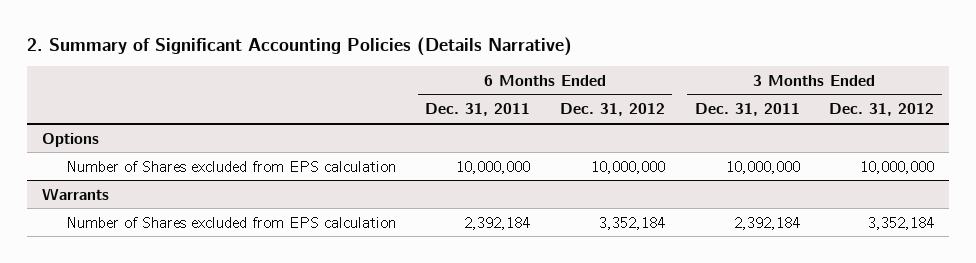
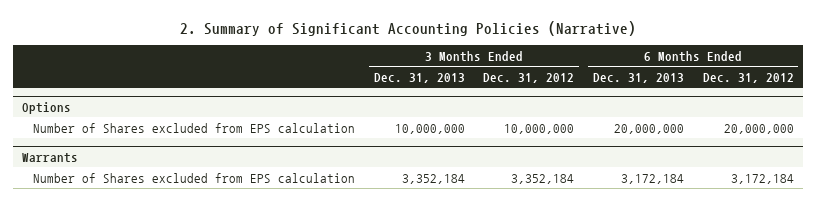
- 2. Summary of Significant Accounting Policies (Details Narrative)
+ 2. Summary of Significant Accounting Policies (Narrative)
- | 6 Months Ended Dec. 31, 2011 | 6 Months Ended Dec. 31, 2012 | 3 Months Ended Dec. 31, 2011 | 3 Months Ended Dec. 31, 2012
+ | 3 Months Ended Dec. 31, 2013 | 3 Months Ended Dec. 31, 2012 | 6 Months Ended Dec. 31, 2013 | 6 Months Ended Dec. 31, 2012
@ Options
- Number of Shares excluded from EPS calculation | 10,000,000 | 10,000,000 | 10,000,000 | 10,000,000
+ Number of Shares excluded from EPS calculation | 10,000,000 | 10,000,000 | 20,000,000 | 20,000,000
@ Warrants
- Number of Shares excluded from EPS calculation | 2,392,184 | 3,352,184 | 2,392,184 | 3,352,184
+ Number of Shares excluded from EPS calculation | 3,352,184 | 3,352,184 | 3,172,184 | 3,172,184

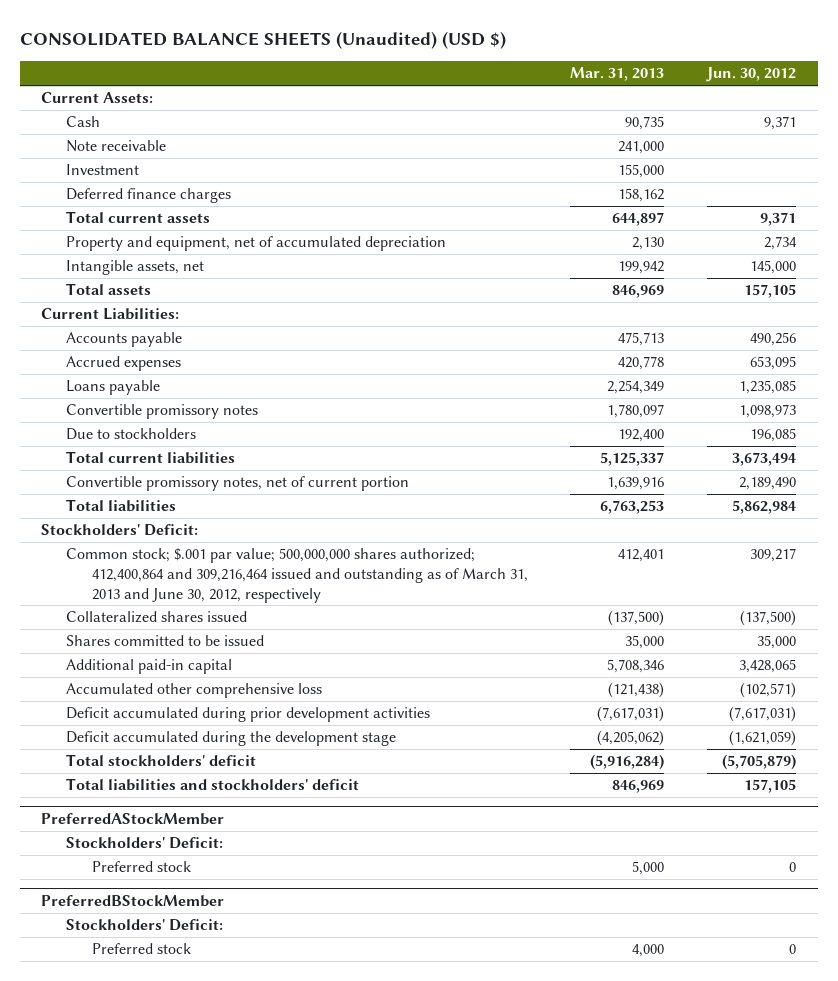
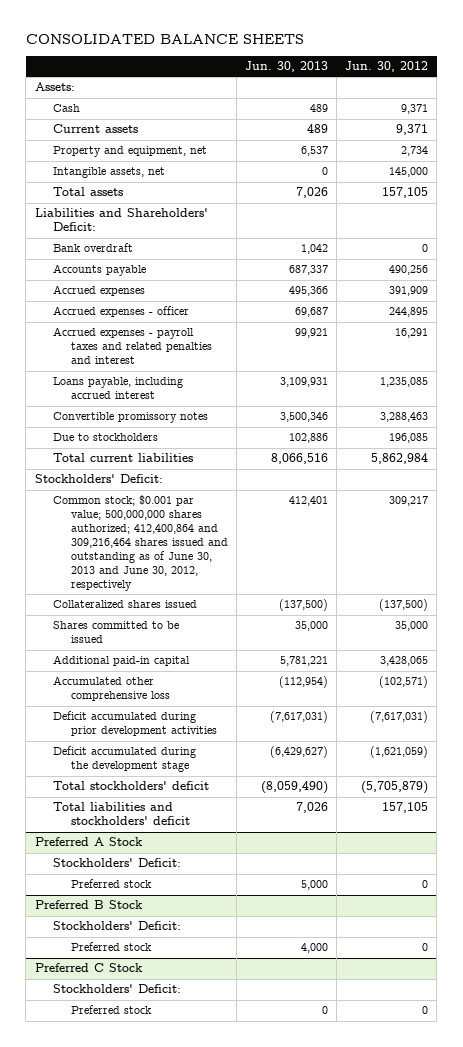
- CONSOLIDATED BALANCE SHEETS (Unaudited) (USD $)
+ CONSOLIDATED BALANCE SHEETS
- | Mar. 31, 2013 | Jun. 30, 2012
+ | Jun. 30, 2013 | Jun. 30, 2012
- Current Assets:
+ Assets:
- Note receivable | 241,000 |
- Investment | 155,000 |
- Deferred finance charges | 158,162 |
- Total current assets | 644,897 | 9,371
- Property and equipment, net of accumulated depreciation | 2,130 | 2,734
+ Current assets | 489 | 9,371
+ Property and equipment, net | 6,537 | 2,734
- Current Liabilities:
+ Liabilities and Shareholders' Deficit:
+ Bank overdraft | 1,042 | 0
- Accrued expenses | 420,778 | 653,095
- Loans payable | 2,254,349 | 1,235,085
- Convertible promissory notes | 1,780,097 | 1,098,973
+ Accrued expenses | 495,366 | 391,909
+ Accrued expenses - officer | 69,687 | 244,895
+ Accrued expenses - payroll taxes and related penalties and interest | 99,921 | 16,291
+ Loans payable, including accrued interest | 3,109,931 | 1,235,085
+ Convertible promissory notes | 3,500,346 | 3,288,463
- Total current liabilities | 5,125,337 | 3,673,494
- Convertible promissory notes, net of current portion | 1,639,916 | 2,189,490
- Total liabilities | 6,763,253 | 5,862,984
+ Total current liabilities | 8,066,516 | 5,862,984
- Common stock; $.001 par value; 500,000,000 shares authorized; 412,400,864 and 309,216,464 issued and outstanding as of March 31, 2013 and June 30, 2012, respectively | 412,401 | 309,217
+ Common stock; $0.001 par value; 500,000,000 shares authorized; 412,400,864 and 309,216,464 shares issued and outstanding as of June 30, 2013 and June 30, 2012, respectively | 412,401 | 309,217
- PreferredAStockMember
+ Preferred A Stock
- PreferredBStockMember
+ Preferred B Stock
+ Preferred C Stock
+ Stockholders' Deficit:
+ Preferred stock | 0 | 0

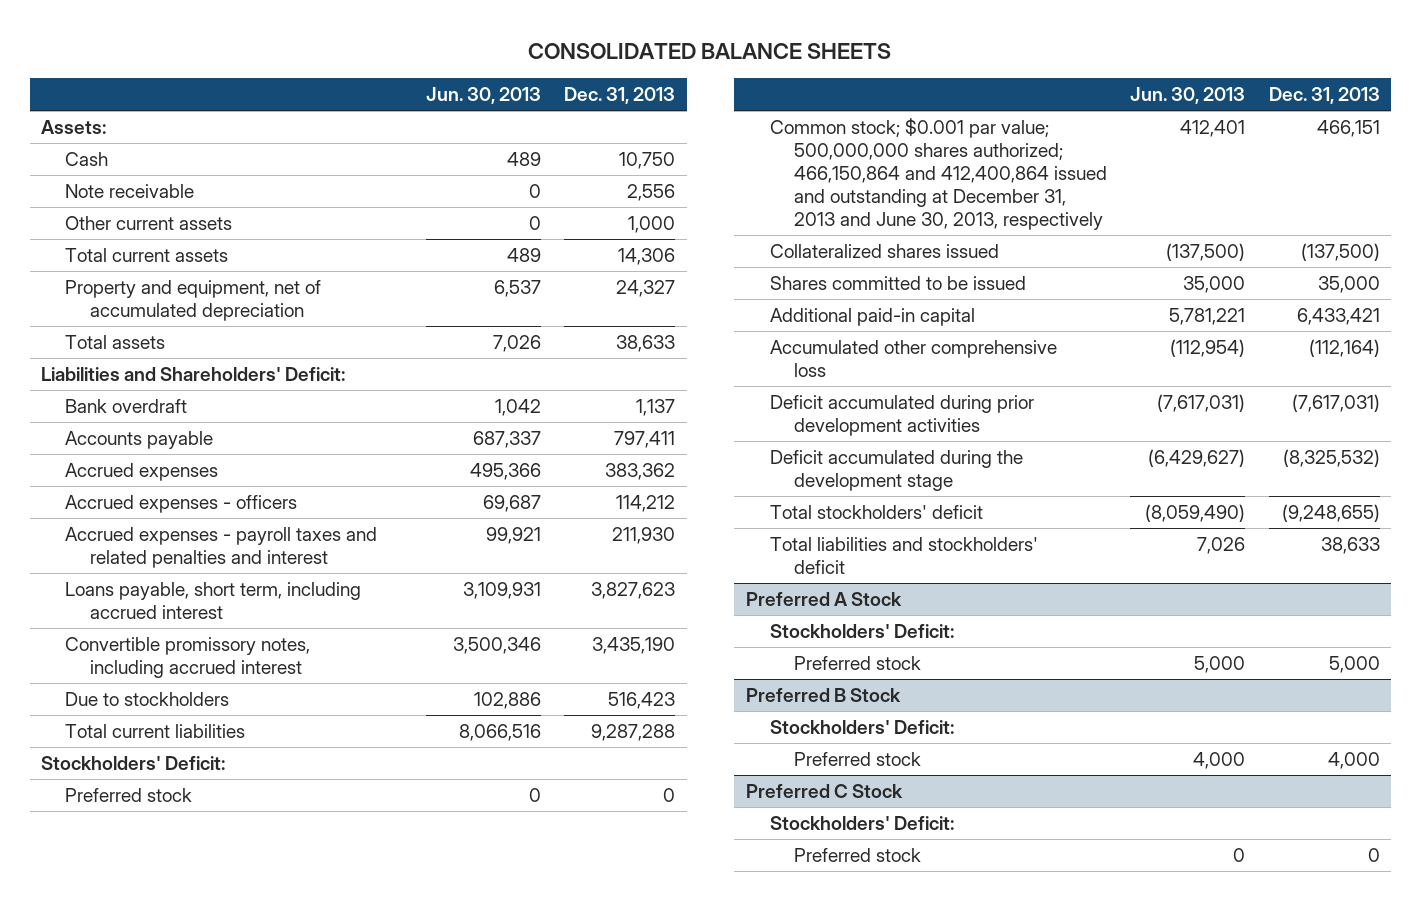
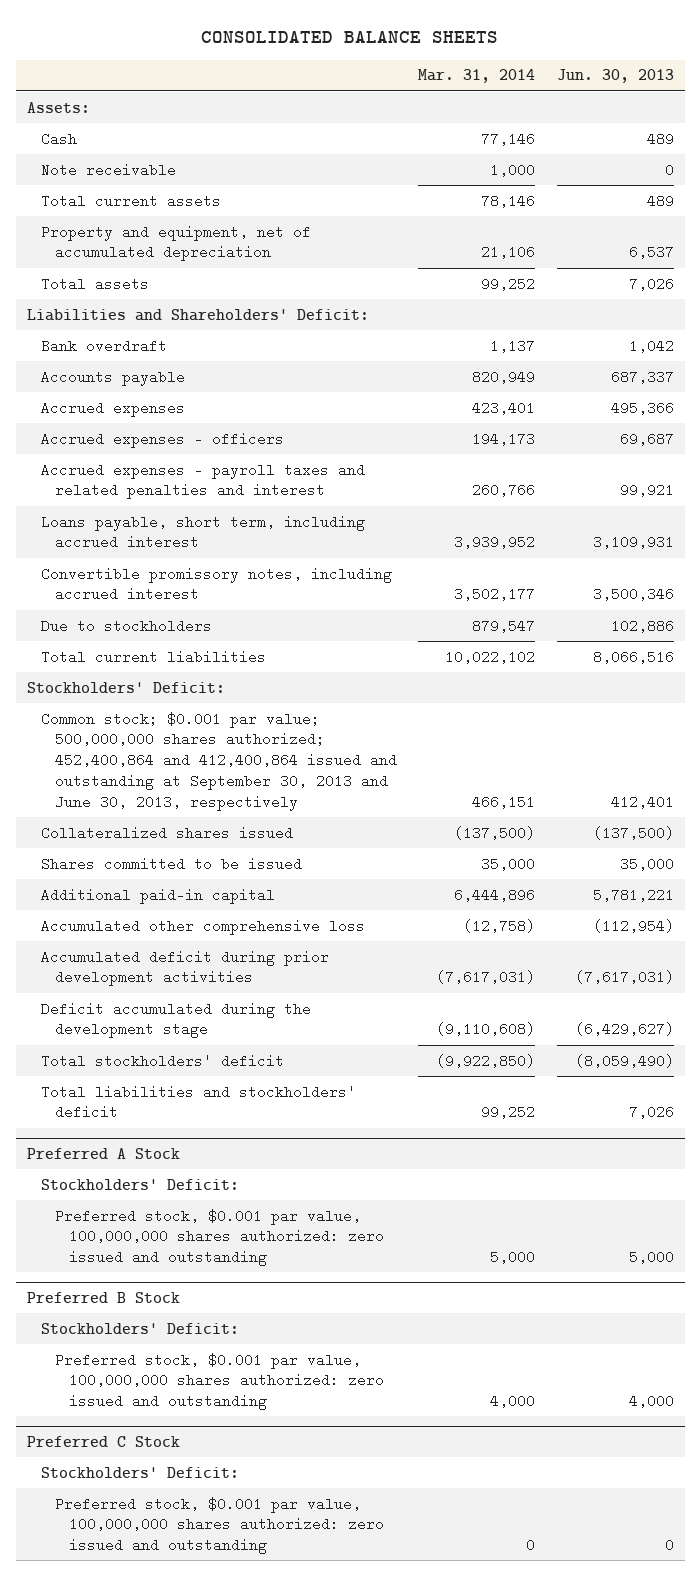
- | Jun. 30, 2013 | Dec. 31, 2013
+ | Mar. 31, 2014 | Jun. 30, 2013
- Other current assets | 0 | 1,000
- Preferred stock | 0 | 0
- Common stock; $0.001 par value; 500,000,000 shares authorized; 466,150,864 and 412,400,864 issued and outstanding at December 31, 2013 and June 30, 2013, respectively | 412,401 | 466,151
+ Common stock; $0.001 par value; 500,000,000 shares authorized; 452,400,864 and 412,400,864 issued and outstanding at September 30, 2013 and June 30, 2013, respectively | 466,151 | 412,401
- Deficit accumulated during prior development activities | (7,617,031) | (7,617,031)
+ Accumulated deficit during prior development activities | (7,617,031) | (7,617,031)
@ Preferred A Stock
- Preferred stock | 5,000 | 5,000
+ Preferred stock, $0.001 par value, 100,000,000 shares authorized: zero issued and outstanding | 5,000 | 5,000
@ Preferred B Stock
- Preferred stock | 4,000 | 4,000
+ Preferred stock, $0.001 par value, 100,000,000 shares authorized: zero issued and outstanding | 4,000 | 4,000
@ Preferred C Stock
- Preferred stock | 0 | 0
+ Preferred stock, $0.001 par value, 100,000,000 shares authorized: zero issued and outstanding | 0 | 0

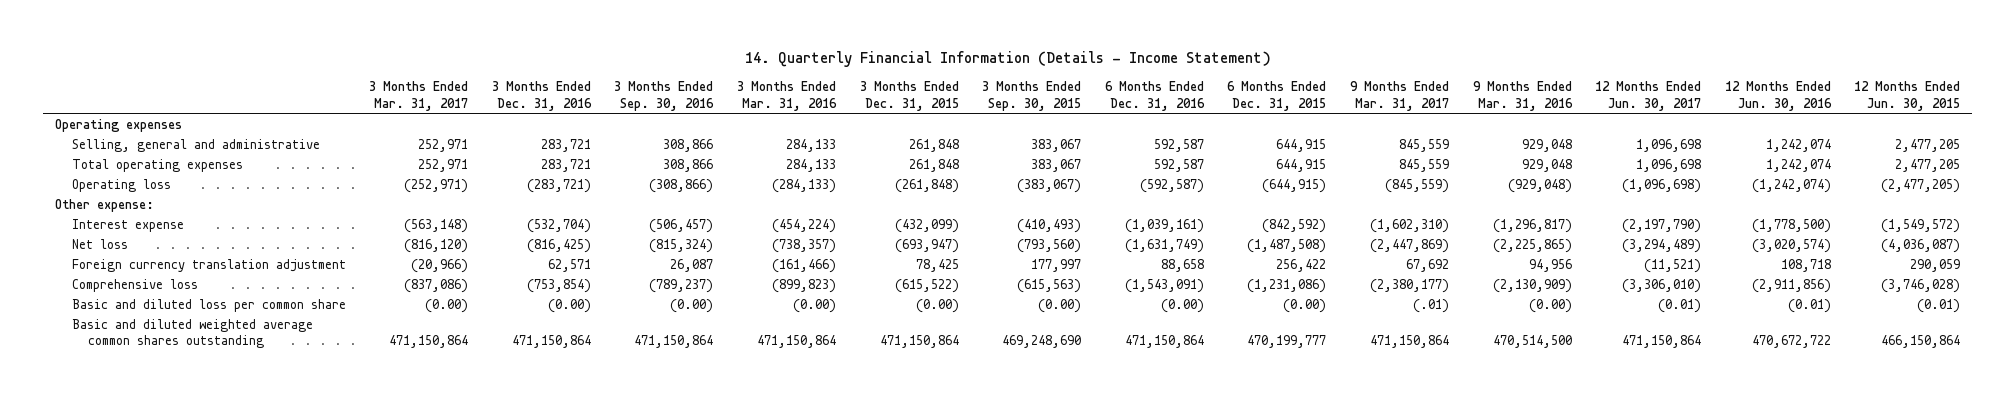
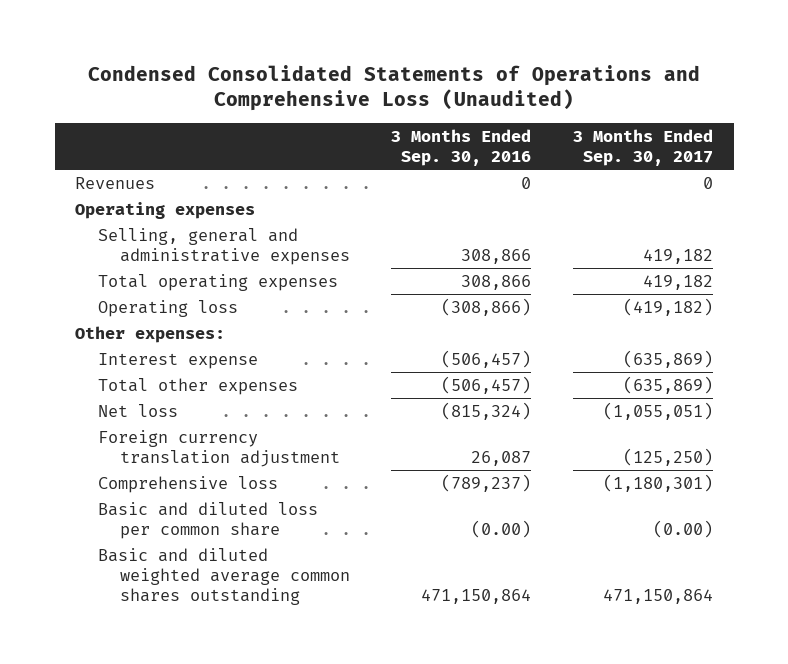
- 14. Quarterly Financial Information (Details - Income Statement)
+ Condensed Consolidated Statements of Operations and Comprehensive Loss (Unaudited)
- | 3 Months Ended Mar. 31, 2017 | 3 Months Ended Dec. 31, 2016 | 3 Months Ended Sep. 30, 2016 | 3 Months Ended Mar. 31, 2016 | 3 Months Ended Dec. 31, 2015 | 3 Months Ended Sep. 30, 2015 | 6 Months Ended Dec. 31, 2016 | 6 Months Ended Dec. 31, 2015 | 9 Months Ended Mar. 31, 2017 | 9 Months Ended Mar. 31, 2016 | 12 Months Ended Jun. 30, 2017 | 12 Months Ended Jun. 30, 2016 | 12 Months Ended Jun. 30, 2015
+ | 3 Months Ended Sep. 30, 2016 | 3 Months Ended Sep. 30, 2017
+ Revenues | 0 | 0
- Selling, general and administrative | 252,971 | 283,721 | 308,866 | 284,133 | 261,848 | 383,067 | 592,587 | 644,915 | 845,559 | 929,048 | 1,096,698 | 1,242,074 | 2,477,205
+ Selling, general and administrative expenses | 308,866 | 419,182
- Other expense:
+ Other expenses:
+ Total other expenses | (506,457) | (635,869)

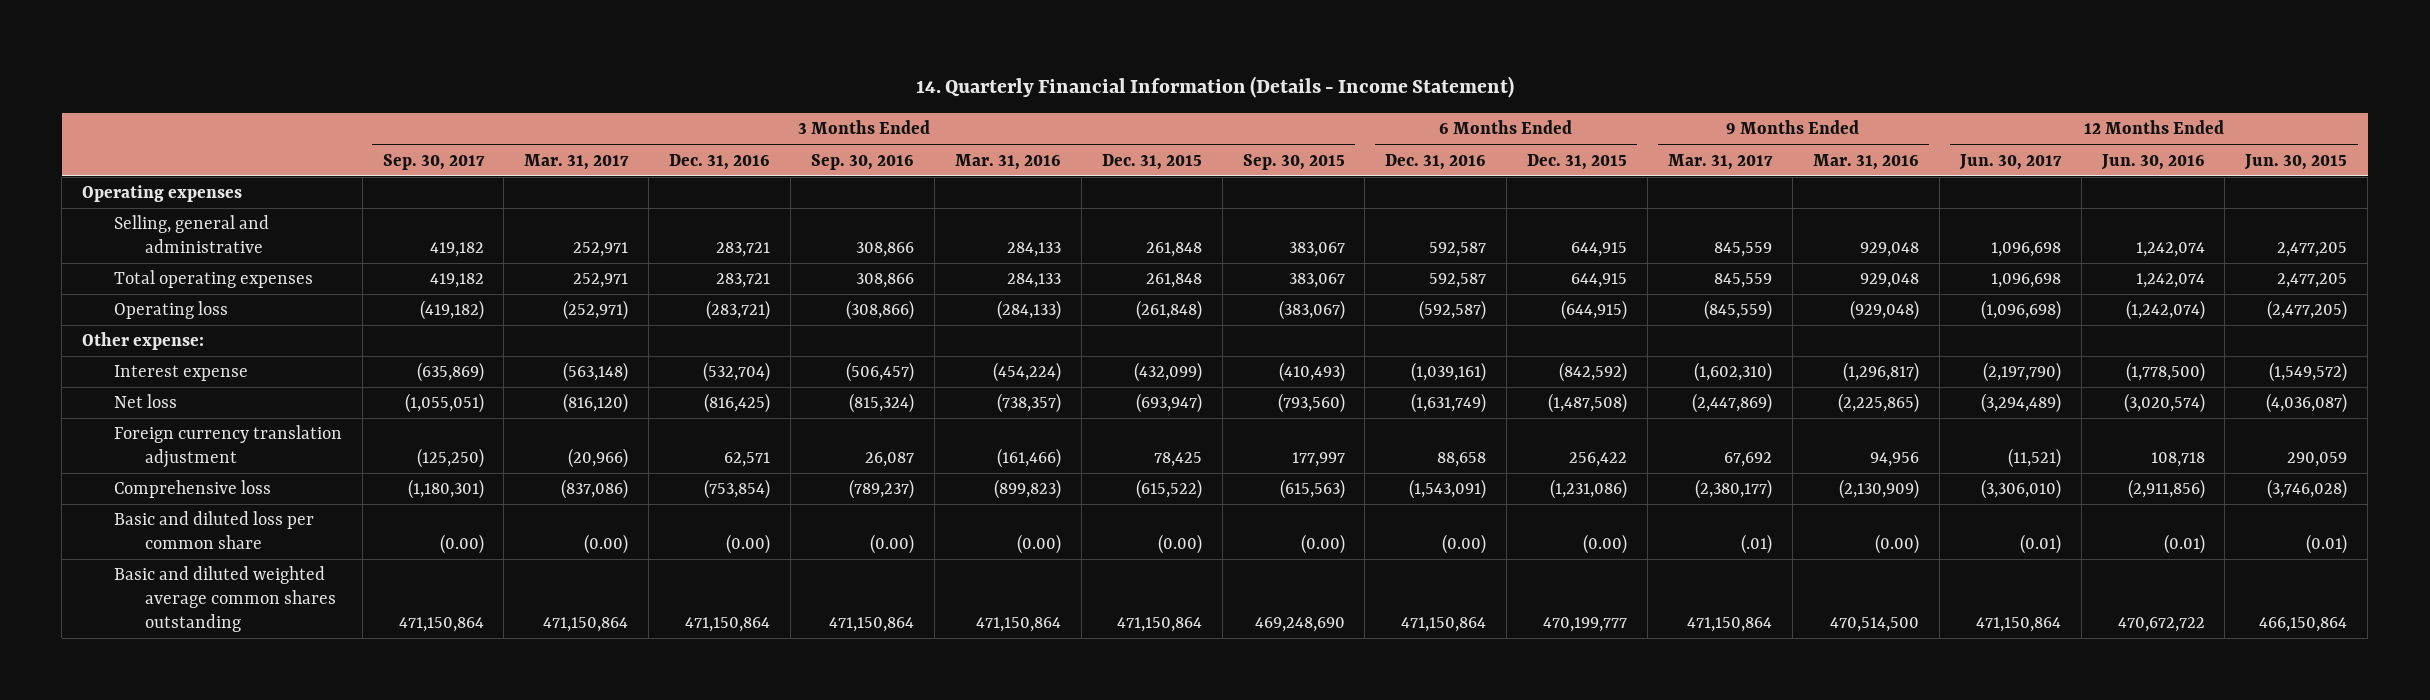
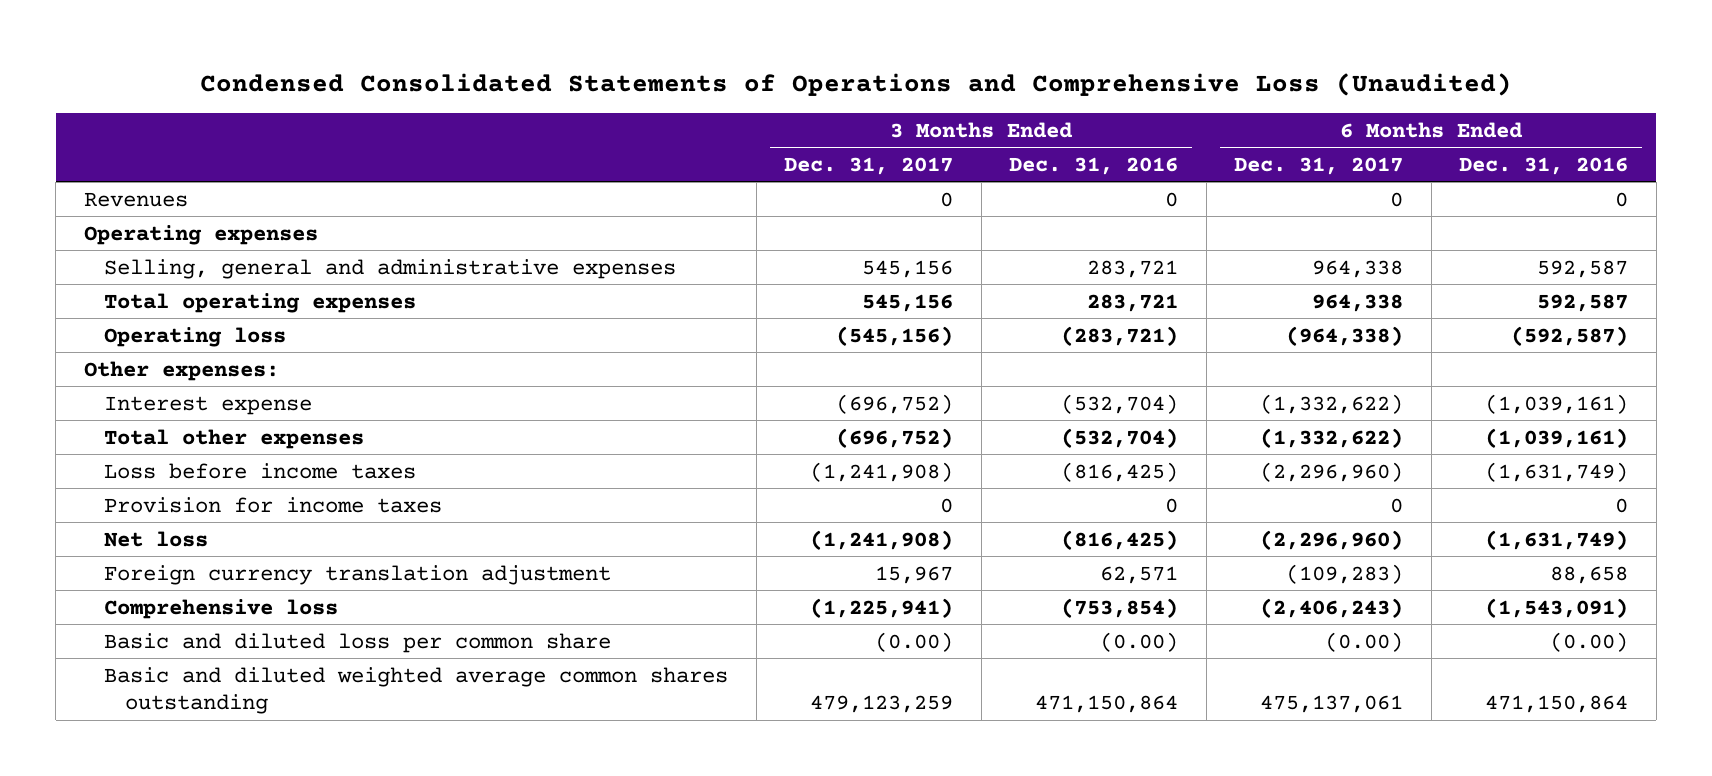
- 14. Quarterly Financial Information (Details - Income Statement)
+ Condensed Consolidated Statements of Operations and Comprehensive Loss (Unaudited)
- | 3 Months Ended Sep. 30, 2017 | 3 Months Ended Mar. 31, 2017 | 3 Months Ended Dec. 31, 2016 | 3 Months Ended Sep. 30, 2016 | 3 Months Ended Mar. 31, 2016 | 3 Months Ended Dec. 31, 2015 | 3 Months Ended Sep. 30, 2015 | 6 Months Ended Dec. 31, 2016 | 6 Months Ended Dec. 31, 2015 | 9 Months Ended Mar. 31, 2017 | 9 Months Ended Mar. 31, 2016 | 12 Months Ended Jun. 30, 2017 | 12 Months Ended Jun. 30, 2016 | 12 Months Ended Jun. 30, 2015
+ | 3 Months Ended Dec. 31, 2017 | 3 Months Ended Dec. 31, 2016 | 6 Months Ended Dec. 31, 2017 | 6 Months Ended Dec. 31, 2016
+ Revenues | 0 | 0 | 0 | 0
- Selling, general and administrative | 419,182 | 252,971 | 283,721 | 308,866 | 284,133 | 261,848 | 383,067 | 592,587 | 644,915 | 845,559 | 929,048 | 1,096,698 | 1,242,074 | 2,477,205
+ Selling, general and administrative expenses | 545,156 | 283,721 | 964,338 | 592,587
- Other expense:
+ Other expenses:
+ Total other expenses | (696,752) | (532,704) | (1,332,622) | (1,039,161)
+ Loss before income taxes | (1,241,908) | (816,425) | (2,296,960) | (1,631,749)
+ Provision for income taxes | 0 | 0 | 0 | 0

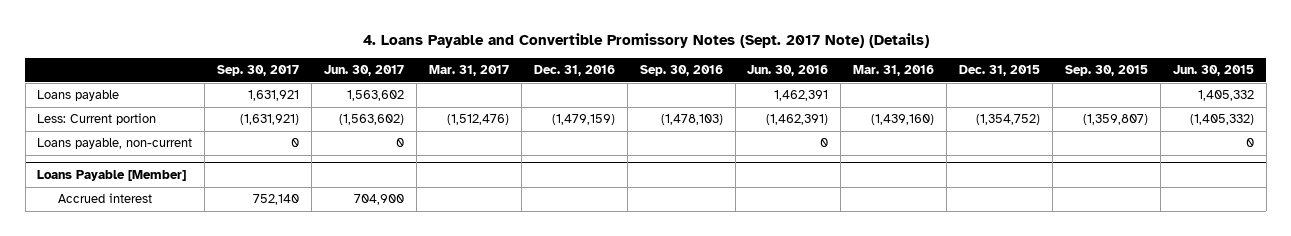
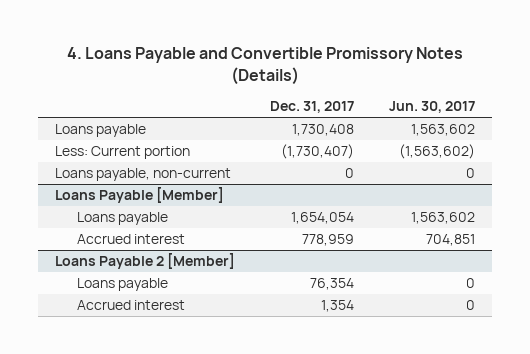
- 4. Loans Payable and Convertible Promissory Notes (Sept. 2017 Note) (Details)
+ 4. Loans Payable and Convertible Promissory Notes (Details)
- | Sep. 30, 2017 | Jun. 30, 2017 | Mar. 31, 2017 | Dec. 31, 2016 | Sep. 30, 2016 | Jun. 30, 2016 | Mar. 31, 2016 | Dec. 31, 2015 | Sep. 30, 2015 | Jun. 30, 2015
+ | Dec. 31, 2017 | Jun. 30, 2017
@ Loans Payable [Member]
- Accrued interest | 752,140 | 704,900 | | | | | | | |
+ Loans payable | 1,654,054 | 1,563,602
+ Accrued interest | 778,959 | 704,851
+ Loans Payable 2 [Member]
+ Loans payable | 76,354 | 0
+ Accrued interest | 1,354 | 0

